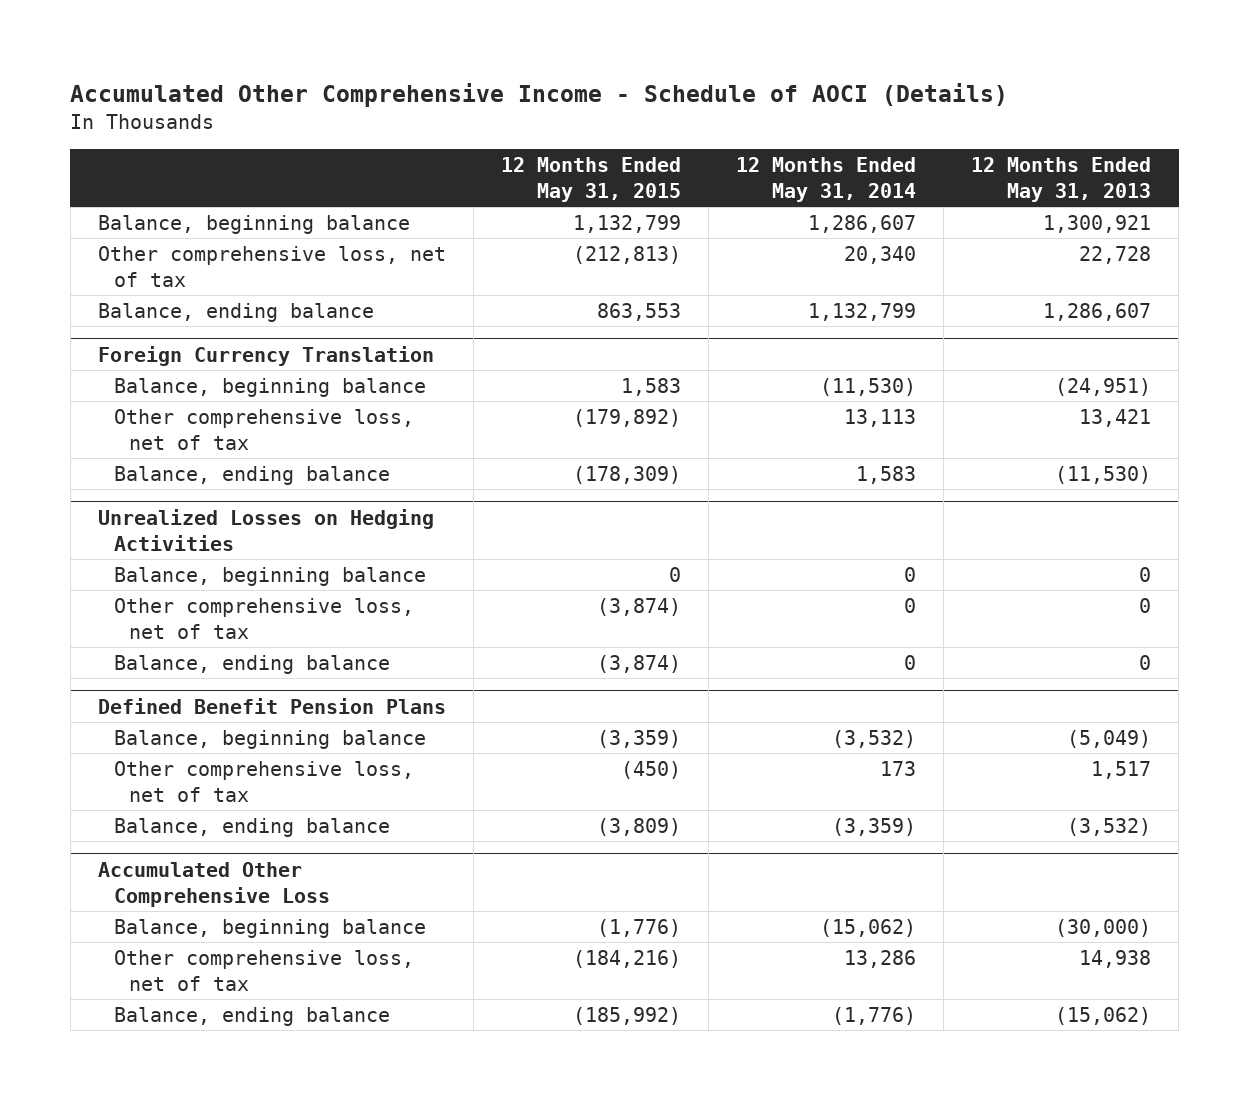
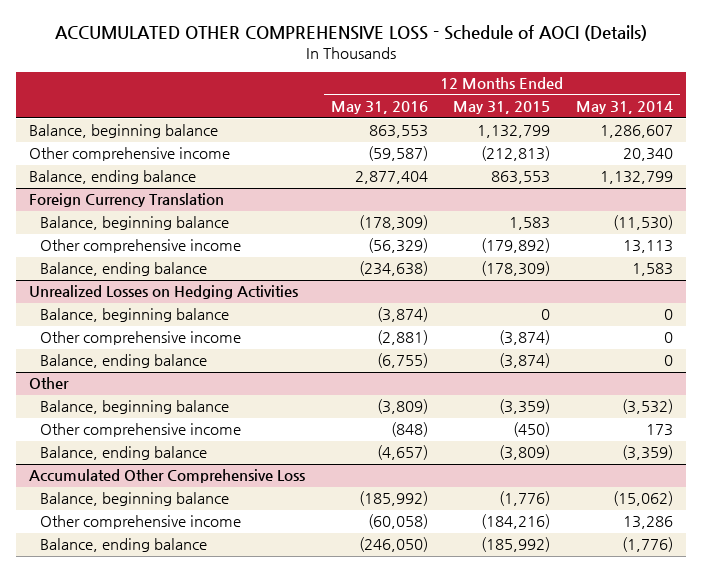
- Accumulated Other Comprehensive Income - Schedule of AOCI (Details)
+ ACCUMULATED OTHER COMPREHENSIVE LOSS - Schedule of AOCI (Details)
- | 12 Months Ended May 31, 2015 | 12 Months Ended May 31, 2014 | 12 Months Ended May 31, 2013
+ | 12 Months Ended May 31, 2016 | 12 Months Ended May 31, 2015 | 12 Months Ended May 31, 2014
- Other comprehensive loss, net of tax | (212,813) | 20,340 | 22,728
+ Other comprehensive income | (59,587) | (212,813) | 20,340
@ Foreign Currency Translation
- Other comprehensive loss, net of tax | (179,892) | 13,113 | 13,421
+ Other comprehensive income | (56,329) | (179,892) | 13,113
@ Unrealized Losses on Hedging Activities
- Other comprehensive loss, net of tax | (3,874) | 0 | 0
+ Other comprehensive income | (2,881) | (3,874) | 0
- Defined Benefit Pension Plans
+ Other
- Other comprehensive loss, net of tax | (450) | 173 | 1,517
+ Other comprehensive income | (848) | (450) | 173
@ Accumulated Other Comprehensive Loss
- Other comprehensive loss, net of tax | (184,216) | 13,286 | 14,938
+ Other comprehensive income | (60,058) | (184,216) | 13,286

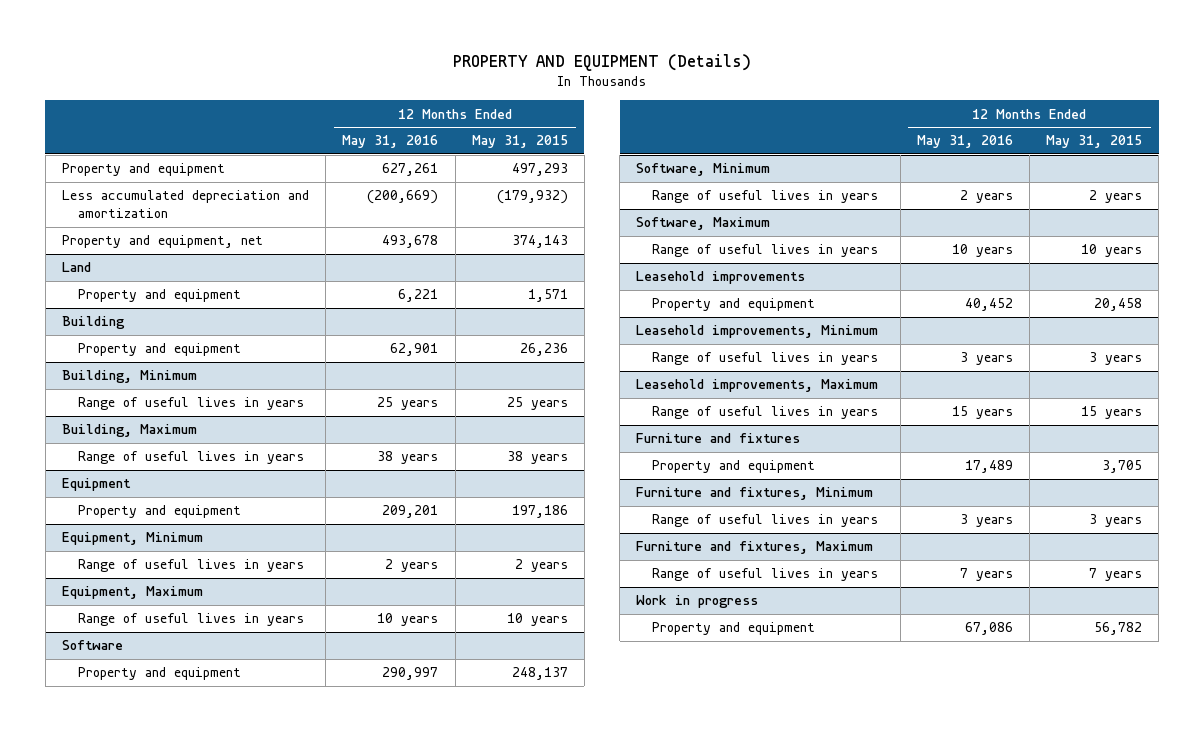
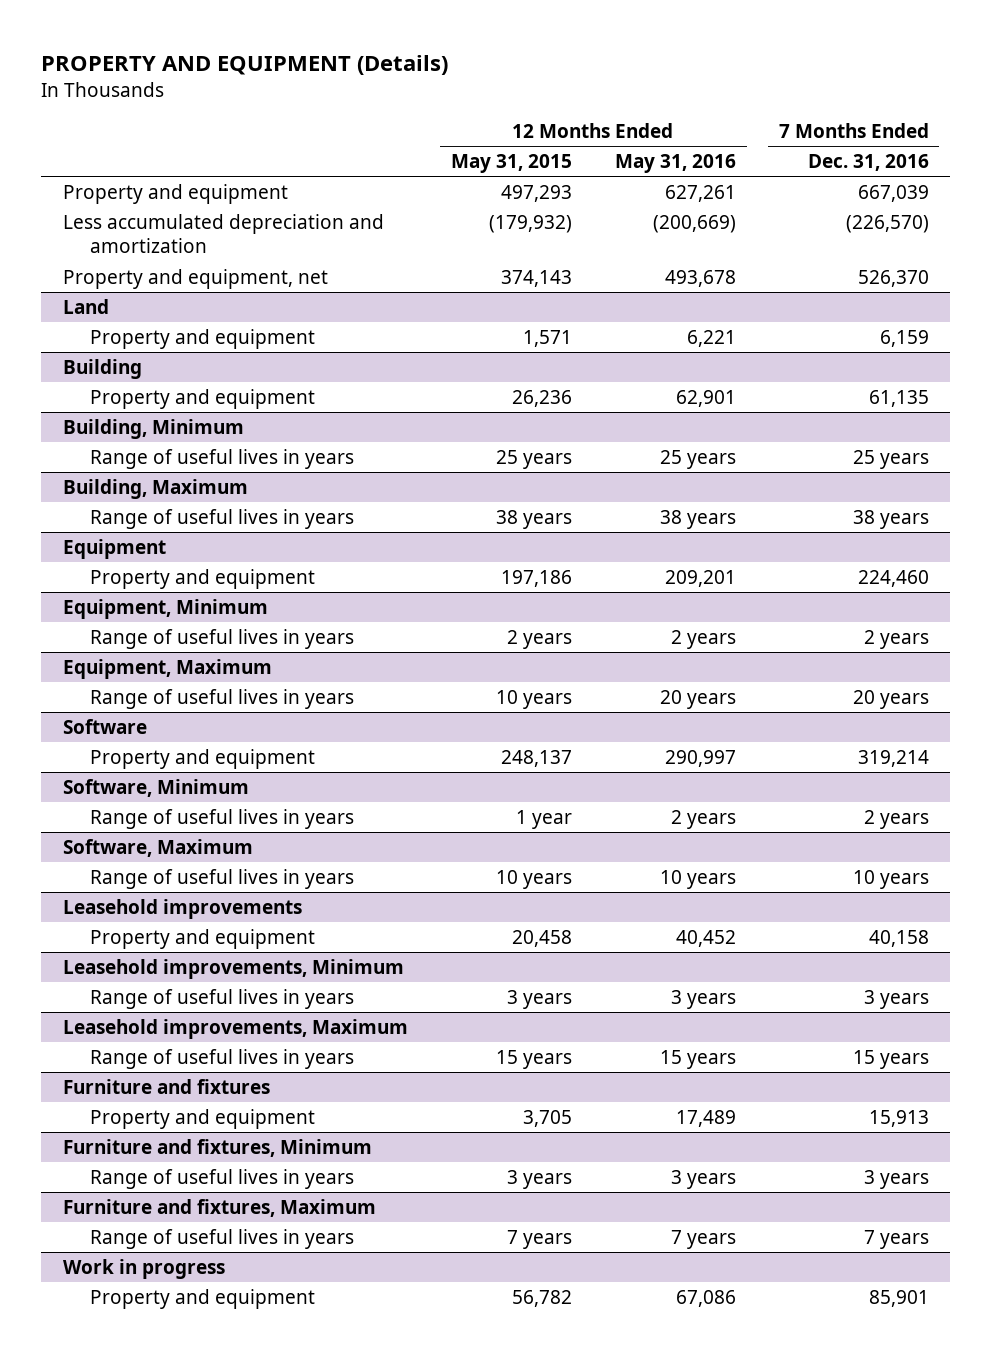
- | 12 Months Ended May 31, 2016 | 12 Months Ended May 31, 2015
+ | 12 Months Ended May 31, 2015 | 12 Months Ended May 31, 2016 | 7 Months Ended Dec. 31, 2016
@ Equipment, Maximum
- Range of useful lives in years | 10 years | 10 years
+ Range of useful lives in years | 10 years | 20 years | 20 years
@ Software, Minimum
- Range of useful lives in years | 2 years | 2 years
+ Range of useful lives in years | 1 year | 2 years | 2 years

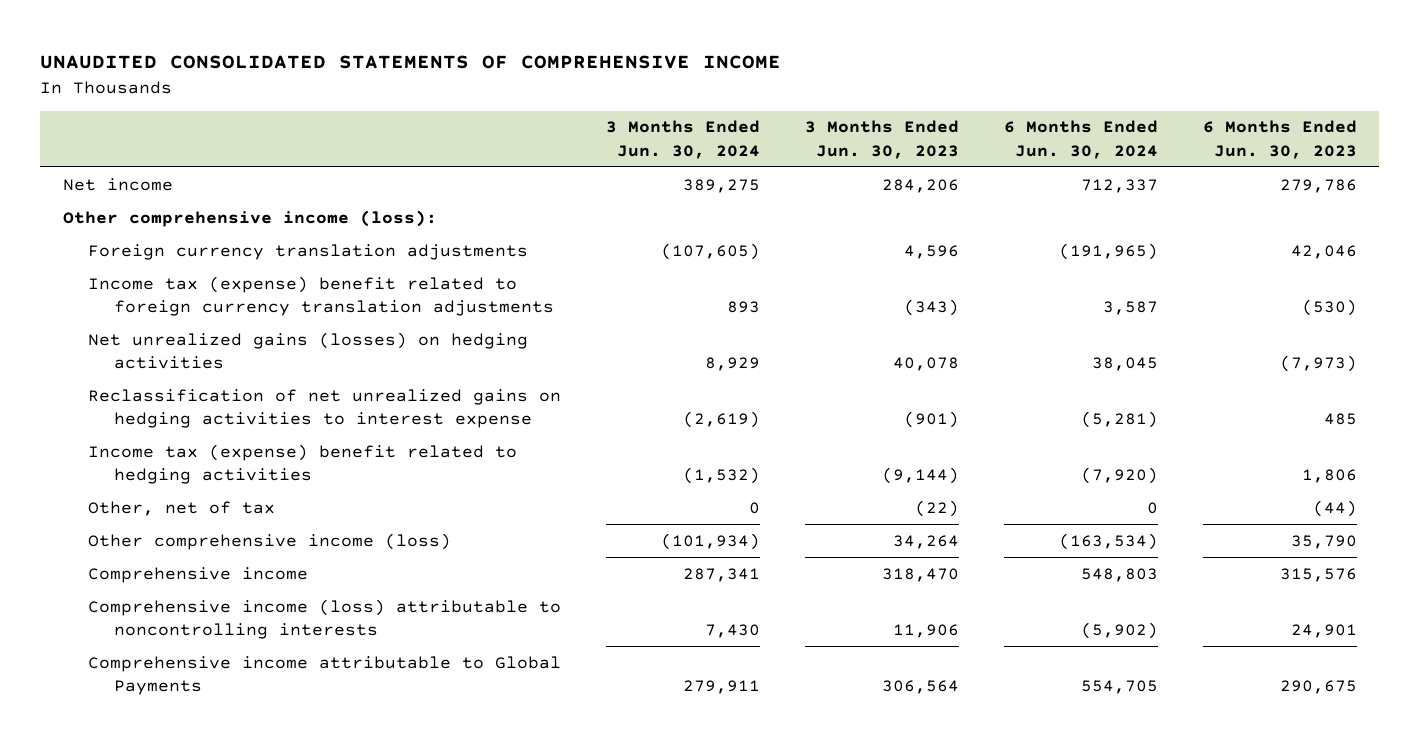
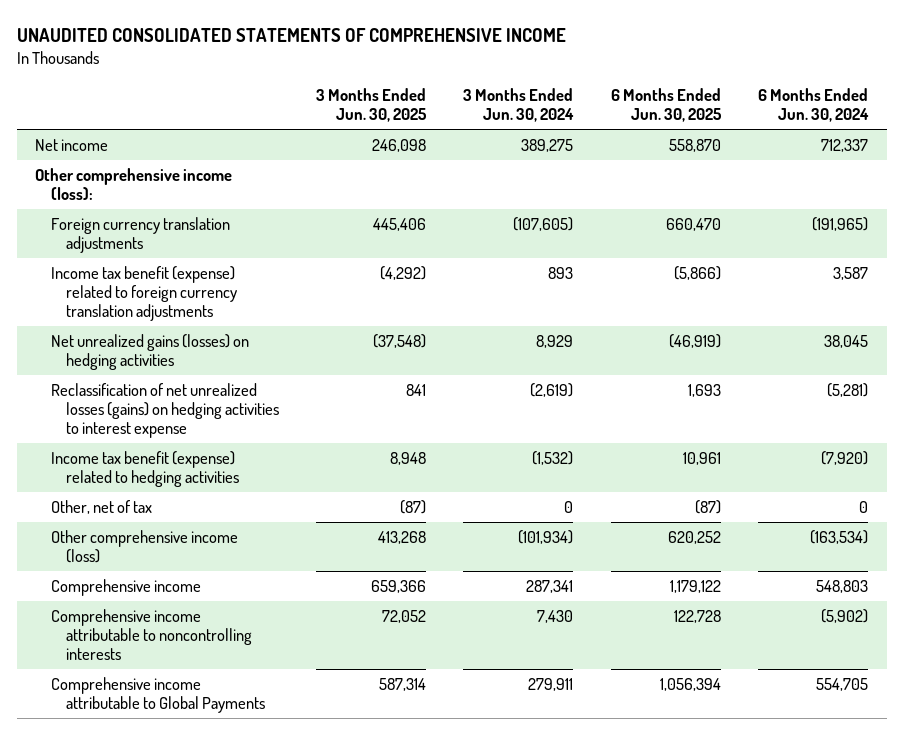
- | 3 Months Ended Jun. 30, 2024 | 3 Months Ended Jun. 30, 2023 | 6 Months Ended Jun. 30, 2024 | 6 Months Ended Jun. 30, 2023
+ | 3 Months Ended Jun. 30, 2025 | 3 Months Ended Jun. 30, 2024 | 6 Months Ended Jun. 30, 2025 | 6 Months Ended Jun. 30, 2024
- Income tax (expense) benefit related to foreign currency translation adjustments | 893 | (343) | 3,587 | (530)
+ Income tax benefit (expense) related to foreign currency translation adjustments | (4,292) | 893 | (5,866) | 3,587
- Reclassification of net unrealized gains on hedging activities to interest expense | (2,619) | (901) | (5,281) | 485
- Income tax (expense) benefit related to hedging activities | (1,532) | (9,144) | (7,920) | 1,806
+ Reclassification of net unrealized losses (gains) on hedging activities to interest expense | 841 | (2,619) | 1,693 | (5,281)
+ Income tax benefit (expense) related to hedging activities | 8,948 | (1,532) | 10,961 | (7,920)
- Comprehensive income (loss) attributable to noncontrolling interests | 7,430 | 11,906 | (5,902) | 24,901
+ Comprehensive income attributable to noncontrolling interests | 72,052 | 7,430 | 122,728 | (5,902)

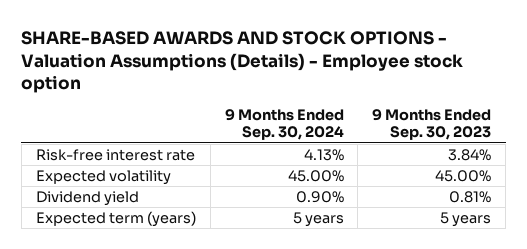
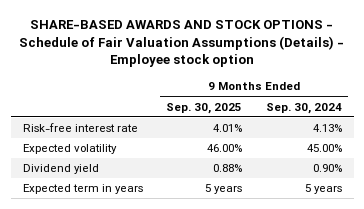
- SHARE-BASED AWARDS AND STOCK OPTIONS - Valuation Assumptions (Details) - Employee stock option
+ SHARE-BASED AWARDS AND STOCK OPTIONS - Schedule of Fair Valuation Assumptions (Details) - Employee stock option
- | 9 Months Ended Sep. 30, 2024 | 9 Months Ended Sep. 30, 2023
+ | 9 Months Ended Sep. 30, 2025 | 9 Months Ended Sep. 30, 2024
- Expected term (years) | 5 years | 5 years
+ Expected term in years | 5 years | 5 years

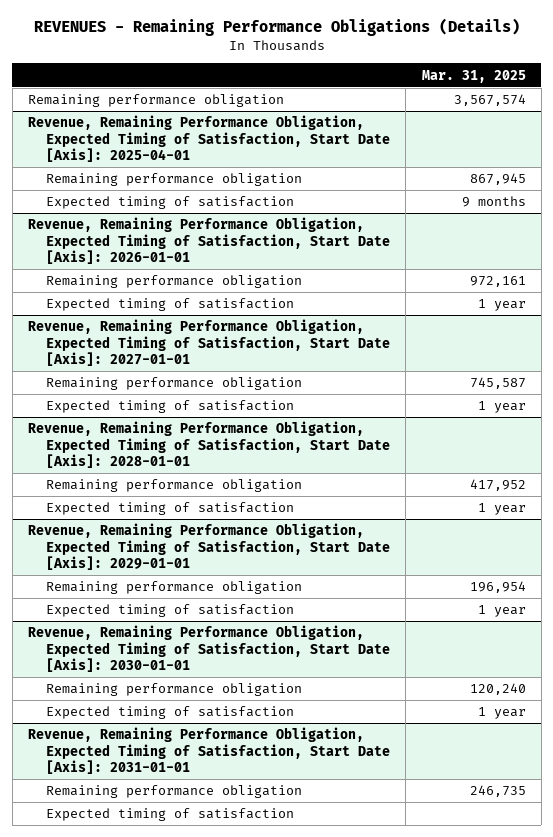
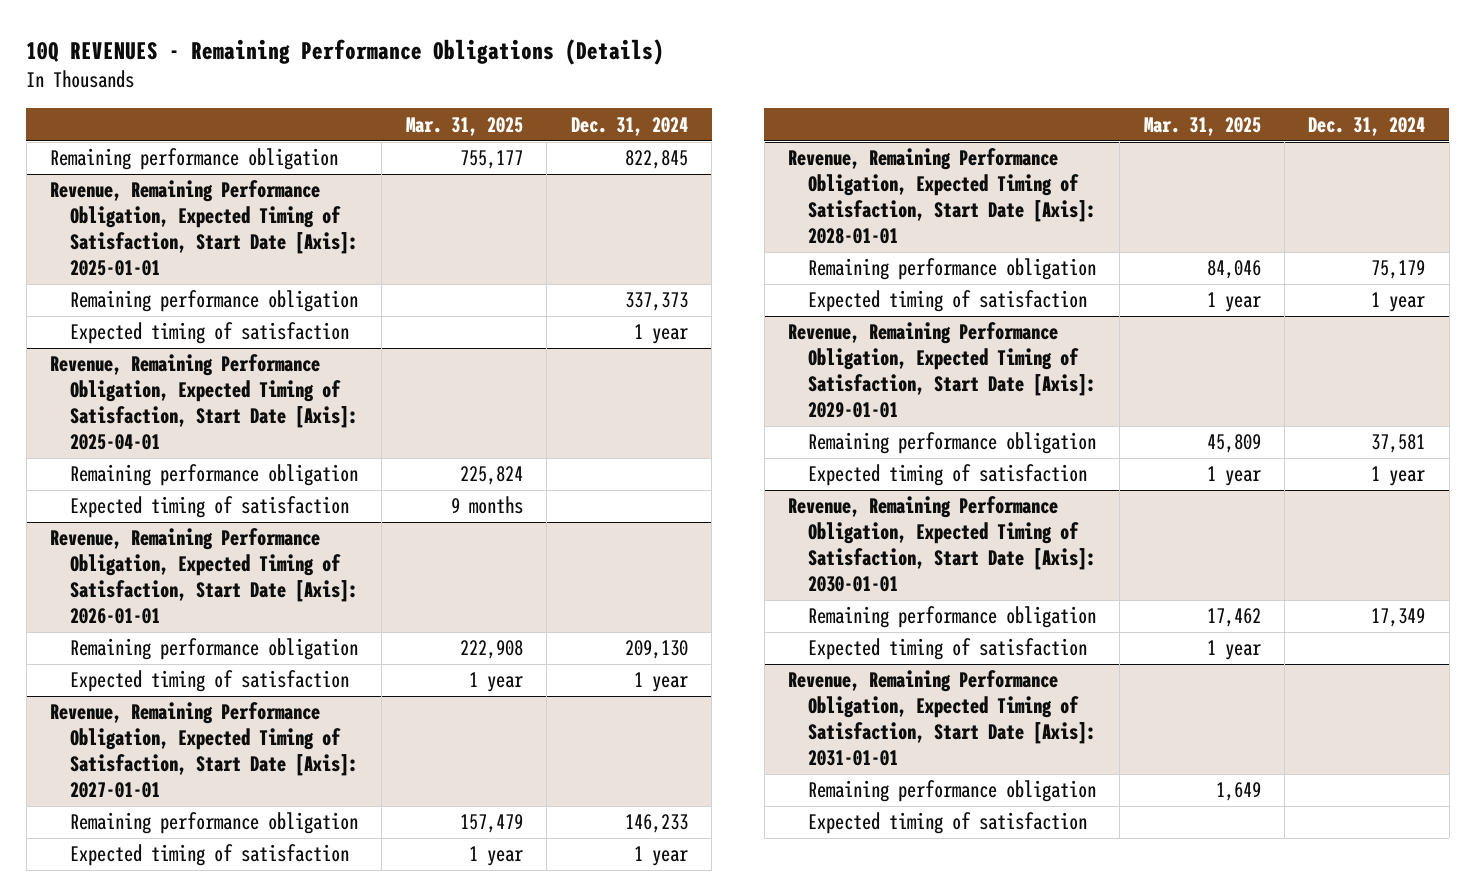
- REVENUES - Remaining Performance Obligations (Details)
+ 10Q REVENUES - Remaining Performance Obligations (Details)
- | Mar. 31, 2025
+ | Mar. 31, 2025 | Dec. 31, 2024
- Remaining performance obligation | 3,567,574
+ Remaining performance obligation | 755,177 | 822,845
+ Revenue, Remaining Performance Obligation, Expected Timing of Satisfaction, Start Date [Axis]: 2025-01-01
+ Remaining performance obligation | | 337,373
+ Expected timing of satisfaction | | 1 year
@ Revenue, Remaining Performance Obligation, Expected Timing of Satisfaction, Start Date [Axis]: 2025-04-01
- Remaining performance obligation | 867,945
+ Remaining performance obligation | 225,824 |
@ Revenue, Remaining Performance Obligation, Expected Timing of Satisfaction, Start Date [Axis]: 2026-01-01
- Remaining performance obligation | 972,161
+ Remaining performance obligation | 222,908 | 209,130
@ Revenue, Remaining Performance Obligation, Expected Timing of Satisfaction, Start Date [Axis]: 2027-01-01
- Remaining performance obligation | 745,587
+ Remaining performance obligation | 157,479 | 146,233
@ Revenue, Remaining Performance Obligation, Expected Timing of Satisfaction, Start Date [Axis]: 2028-01-01
- Remaining performance obligation | 417,952
+ Remaining performance obligation | 84,046 | 75,179
@ Revenue, Remaining Performance Obligation, Expected Timing of Satisfaction, Start Date [Axis]: 2029-01-01
- Remaining performance obligation | 196,954
+ Remaining performance obligation | 45,809 | 37,581
@ Revenue, Remaining Performance Obligation, Expected Timing of Satisfaction, Start Date [Axis]: 2030-01-01
- Remaining performance obligation | 120,240
+ Remaining performance obligation | 17,462 | 17,349
@ Revenue, Remaining Performance Obligation, Expected Timing of Satisfaction, Start Date [Axis]: 2031-01-01
- Remaining performance obligation | 246,735
+ Remaining performance obligation | 1,649 |

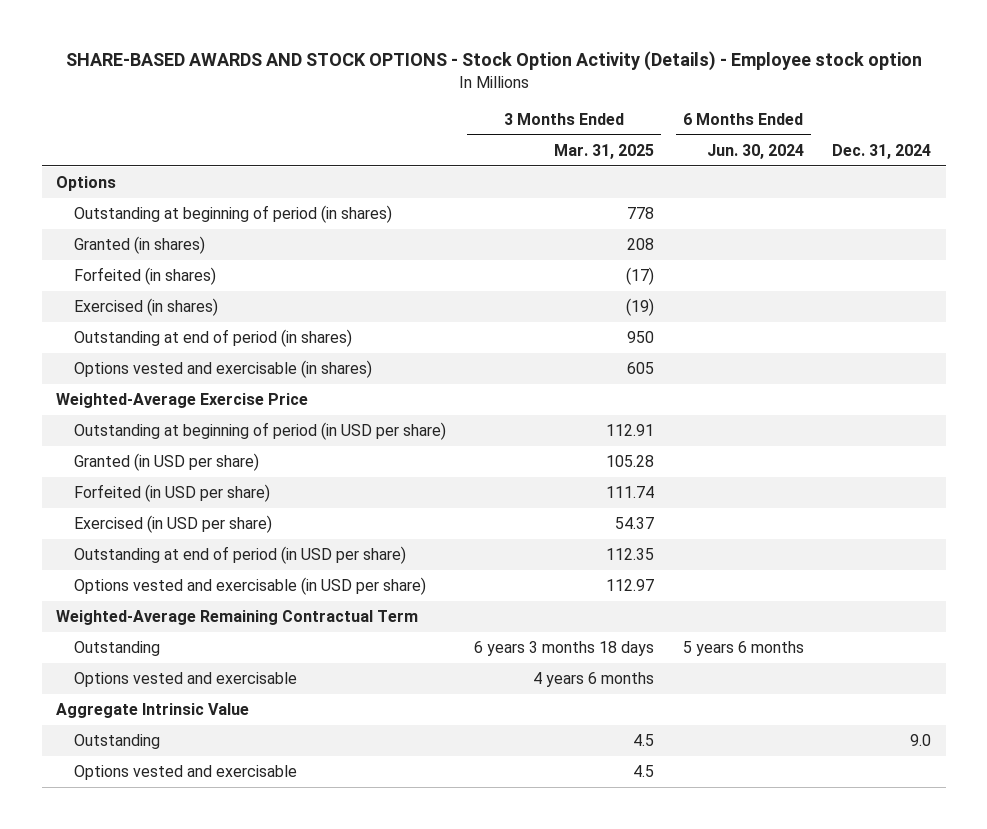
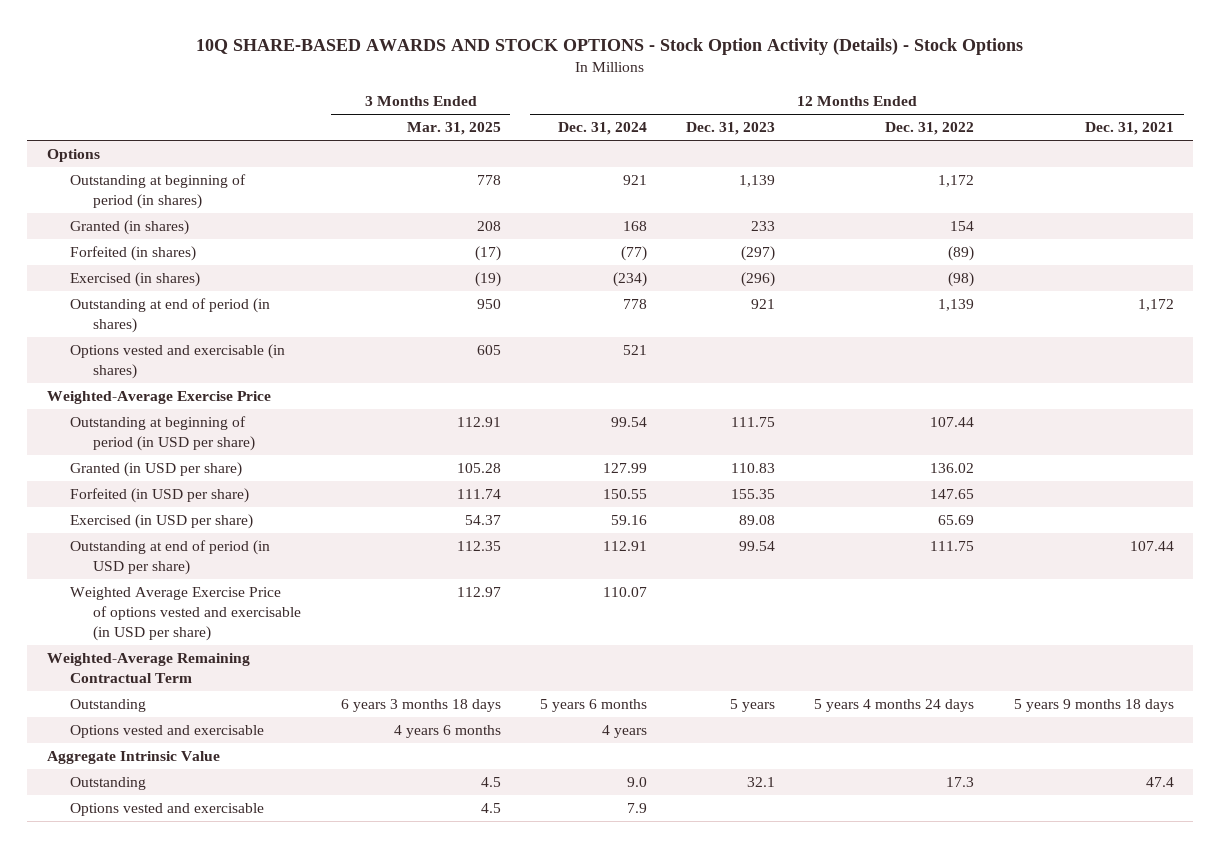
- SHARE-BASED AWARDS AND STOCK OPTIONS - Stock Option Activity (Details) - Employee stock option
+ 10Q SHARE-BASED AWARDS AND STOCK OPTIONS - Stock Option Activity (Details) - Stock Options
- | 3 Months Ended Mar. 31, 2025 | 6 Months Ended Jun. 30, 2024 | Dec. 31, 2024
+ | 3 Months Ended Mar. 31, 2025 | 12 Months Ended Dec. 31, 2024 | 12 Months Ended Dec. 31, 2023 | 12 Months Ended Dec. 31, 2022 | 12 Months Ended Dec. 31, 2021
- Options vested and exercisable (in USD per share) | 112.97 | |
+ Weighted Average Exercise Price of options vested and exercisable (in USD per share) | 112.97 | 110.07 | | |

